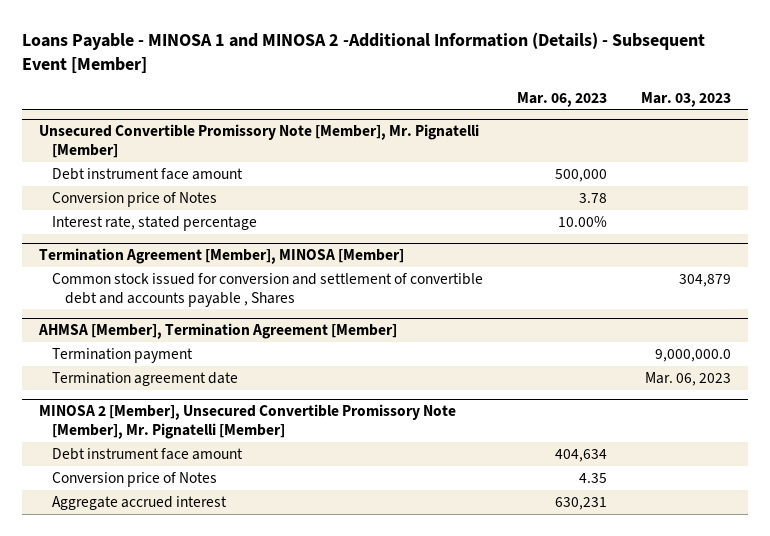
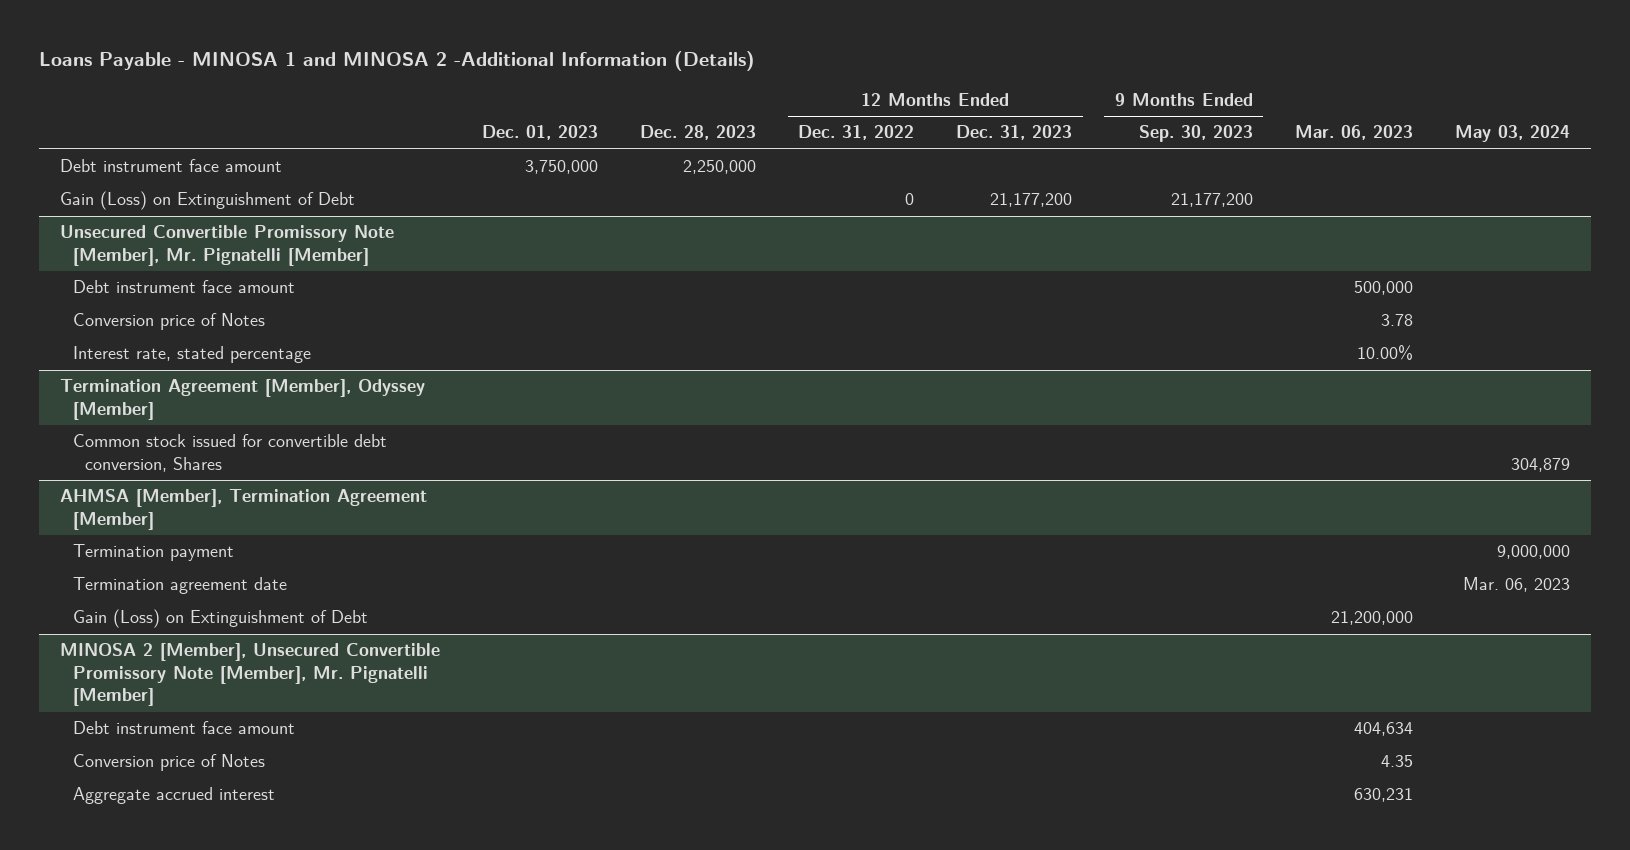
- Loans Payable - MINOSA 1 and MINOSA 2 -Additional Information (Details) - Subsequent Event [Member]
+ Loans Payable - MINOSA 1 and MINOSA 2 -Additional Information (Details)
- | Mar. 06, 2023 | Mar. 03, 2023
+ | Dec. 01, 2023 | Dec. 28, 2023 | 12 Months Ended Dec. 31, 2022 | 12 Months Ended Dec. 31, 2023 | 9 Months Ended Sep. 30, 2023 | Mar. 06, 2023 | May 03, 2024
+ Debt instrument face amount | 3,750,000 | 2,250,000 | | | | |
+ Gain (Loss) on Extinguishment of Debt | | | 0 | 21,177,200 | 21,177,200 | |
- Termination Agreement [Member], MINOSA [Member]
- Common stock issued for conversion and settlement of convertible debt and accounts payable , Shares | | 304,879
+ Termination Agreement [Member], Odyssey [Member]
+ Common stock issued for convertible debt conversion, Shares | | | | | | | 304,879
@ AHMSA [Member], Termination Agreement [Member]
+ Gain (Loss) on Extinguishment of Debt | | | | | | 21,200,000 |

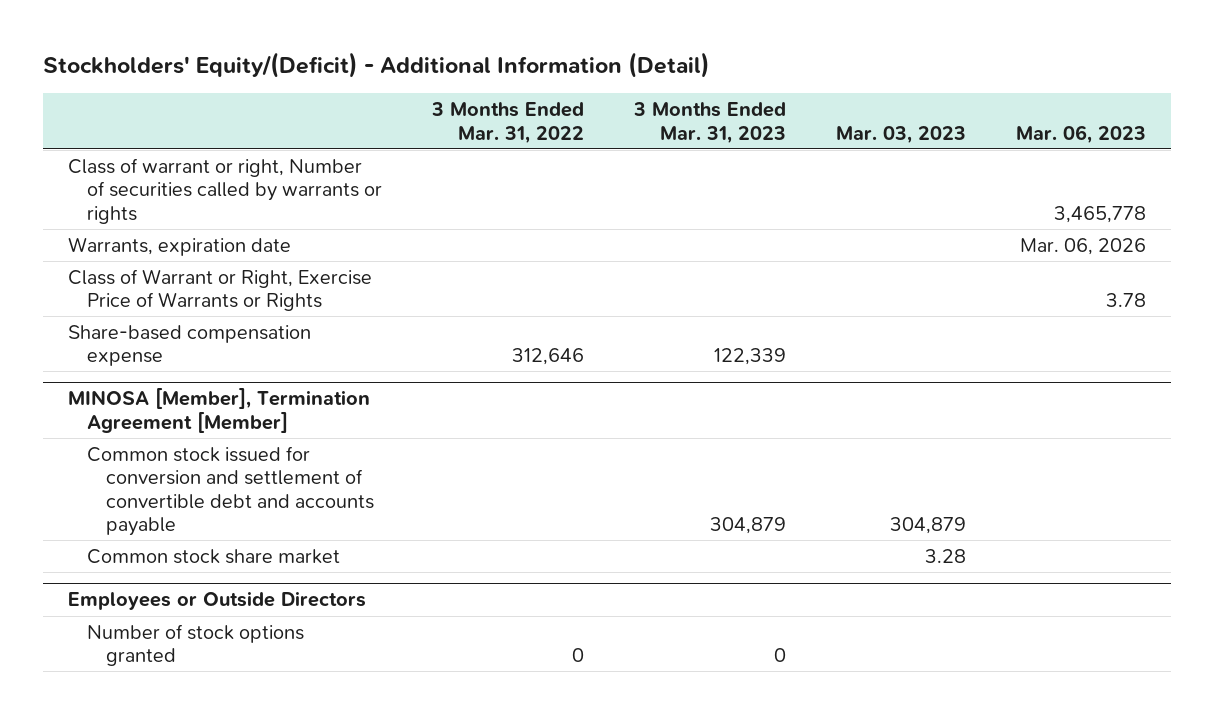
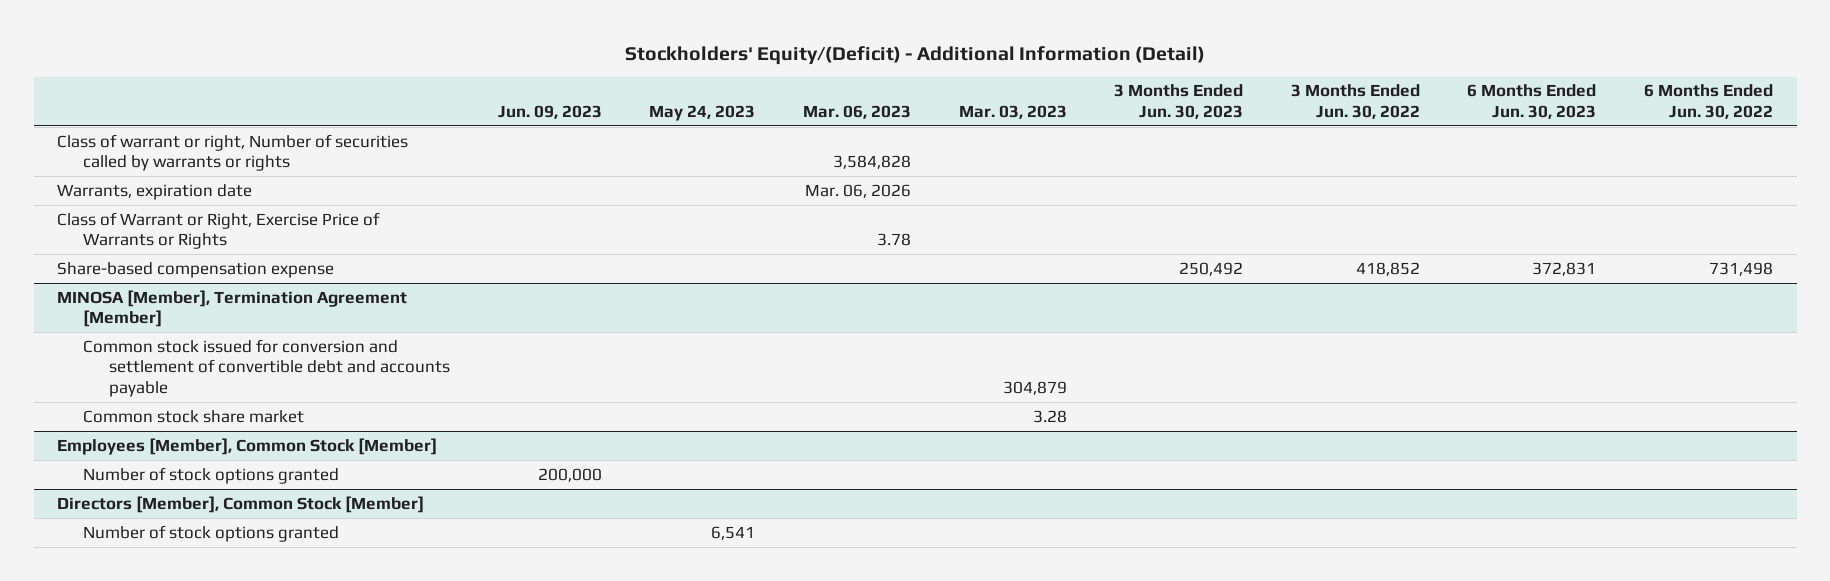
- | 3 Months Ended Mar. 31, 2022 | 3 Months Ended Mar. 31, 2023 | Mar. 03, 2023 | Mar. 06, 2023
+ | Jun. 09, 2023 | May 24, 2023 | Mar. 06, 2023 | Mar. 03, 2023 | 3 Months Ended Jun. 30, 2023 | 3 Months Ended Jun. 30, 2022 | 6 Months Ended Jun. 30, 2023 | 6 Months Ended Jun. 30, 2022
- Class of warrant or right, Number of securities called by warrants or rights | | | | 3,465,778
+ Class of warrant or right, Number of securities called by warrants or rights | | | 3,584,828 | | | | |
- Employees or Outside Directors
- Number of stock options granted | 0 | 0 | |
+ Employees [Member], Common Stock [Member]
+ Number of stock options granted | 200,000 | | | | | | |
+ Directors [Member], Common Stock [Member]
+ Number of stock options granted | | 6,541 | | | | | |

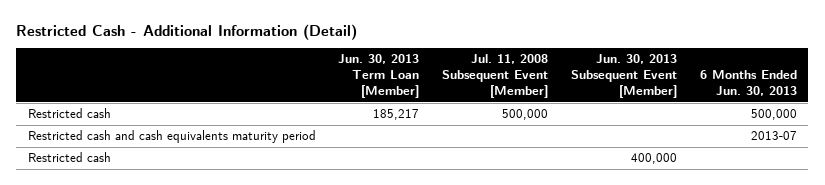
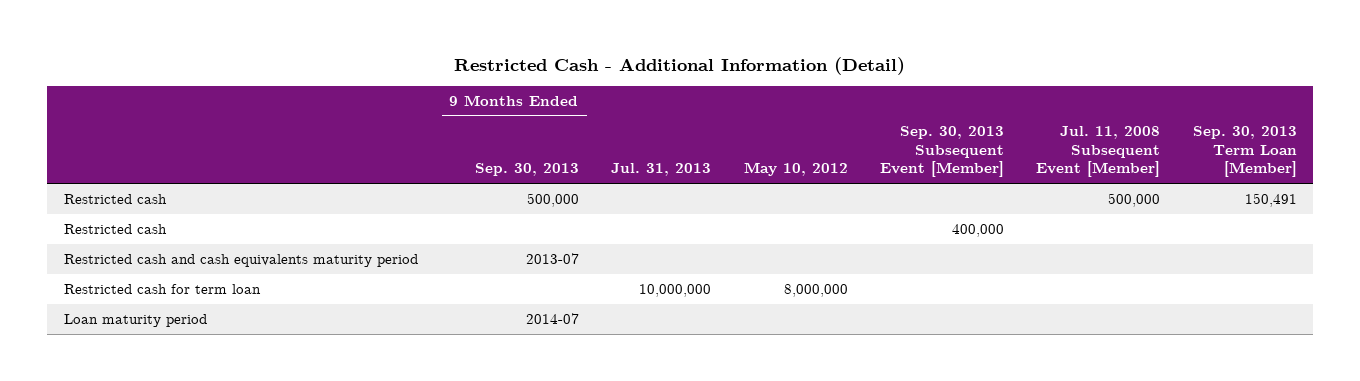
- | Jun. 30, 2013 Term Loan [Member] | Jul. 11, 2008 Subsequent Event [Member] | Jun. 30, 2013 Subsequent Event [Member] | 6 Months Ended Jun. 30, 2013
+ | 9 Months Ended Sep. 30, 2013 | Jul. 31, 2013 | May 10, 2012 | Sep. 30, 2013 Subsequent Event [Member] | Jul. 11, 2008 Subsequent Event [Member] | Sep. 30, 2013 Term Loan [Member]
moved down: Restricted cash and cash equivalents maturity period | 2013-07 | | | | |
+ Restricted cash for term loan | | 10,000,000 | 8,000,000 | | |
+ Loan maturity period | 2014-07 | | | | |

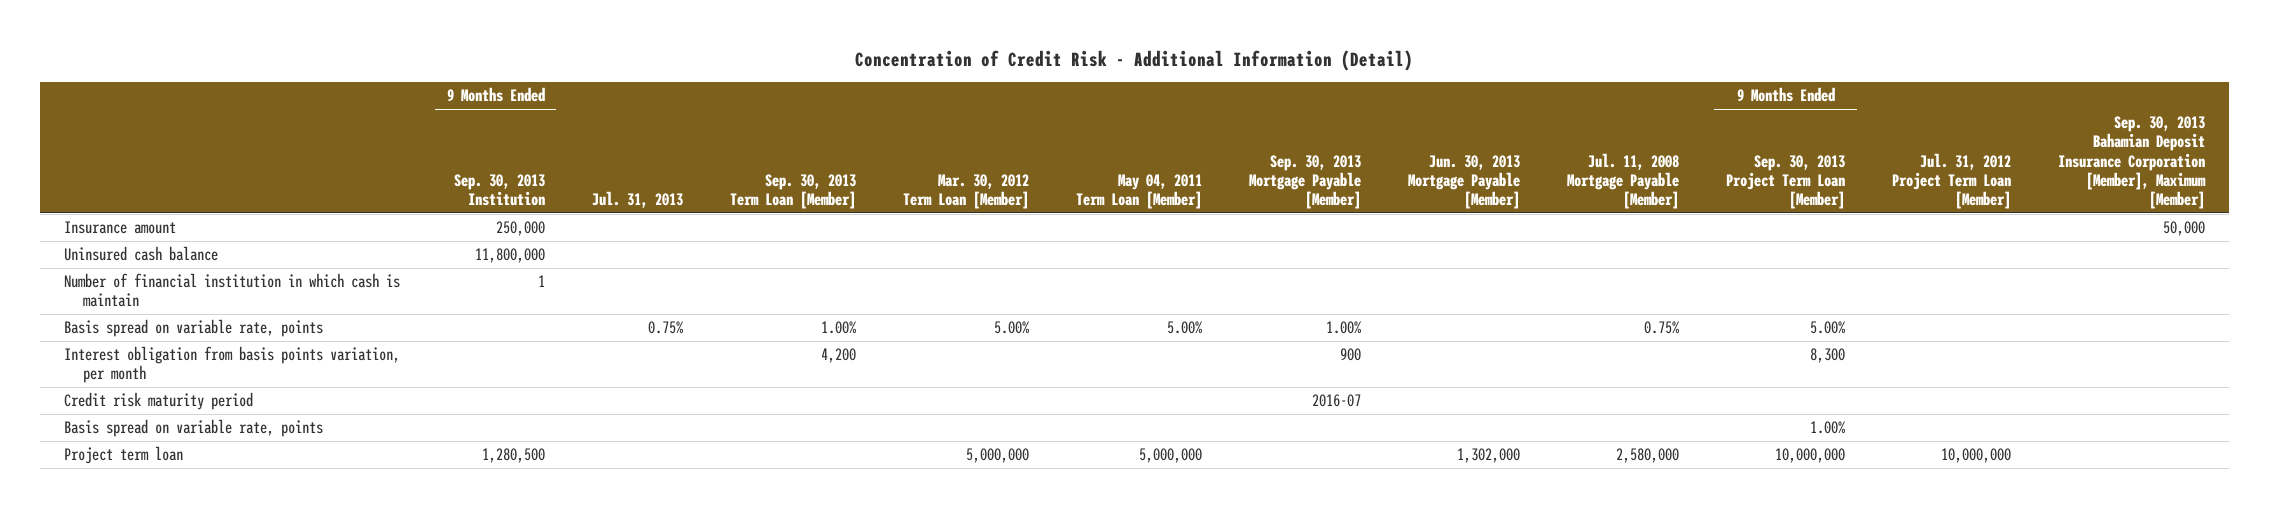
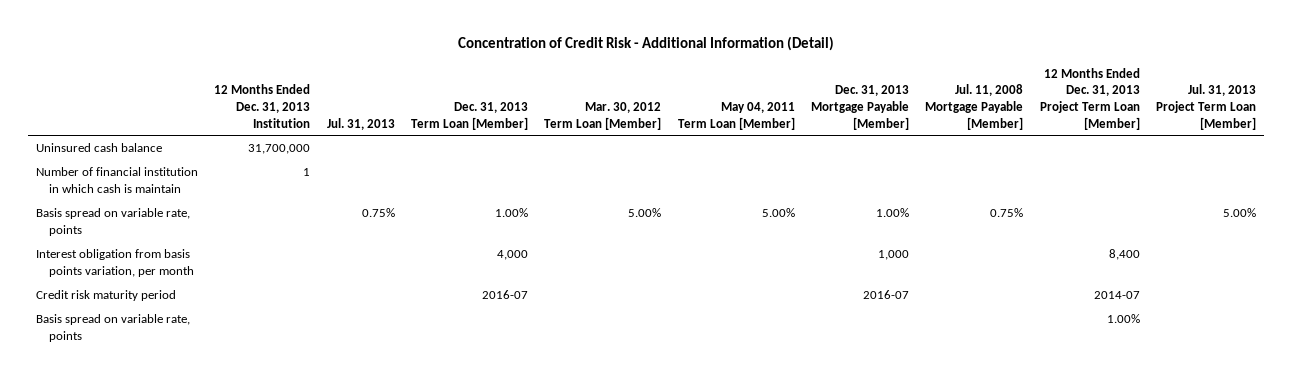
- | 9 Months Ended Sep. 30, 2013 Institution | Jul. 31, 2013 | Sep. 30, 2013 Term Loan [Member] | Mar. 30, 2012 Term Loan [Member] | May 04, 2011 Term Loan [Member] | Sep. 30, 2013 Mortgage Payable [Member] | Jun. 30, 2013 Mortgage Payable [Member] | Jul. 11, 2008 Mortgage Payable [Member] | 9 Months Ended Sep. 30, 2013 Project Term Loan [Member] | Jul. 31, 2012 Project Term Loan [Member] | Sep. 30, 2013 Bahamian Deposit Insurance Corporation [Member], Maximum [Member]
+ | 12 Months Ended Dec. 31, 2013 Institution | Jul. 31, 2013 | Dec. 31, 2013 Term Loan [Member] | Mar. 30, 2012 Term Loan [Member] | May 04, 2011 Term Loan [Member] | Dec. 31, 2013 Mortgage Payable [Member] | Jul. 11, 2008 Mortgage Payable [Member] | 12 Months Ended Dec. 31, 2013 Project Term Loan [Member] | Jul. 31, 2013 Project Term Loan [Member]
- Insurance amount | 250,000 | | | | | | | | | | 50,000
- Project term loan | 1,280,500 | | | 5,000,000 | 5,000,000 | | 1,302,000 | 2,580,000 | 10,000,000 | 10,000,000 |

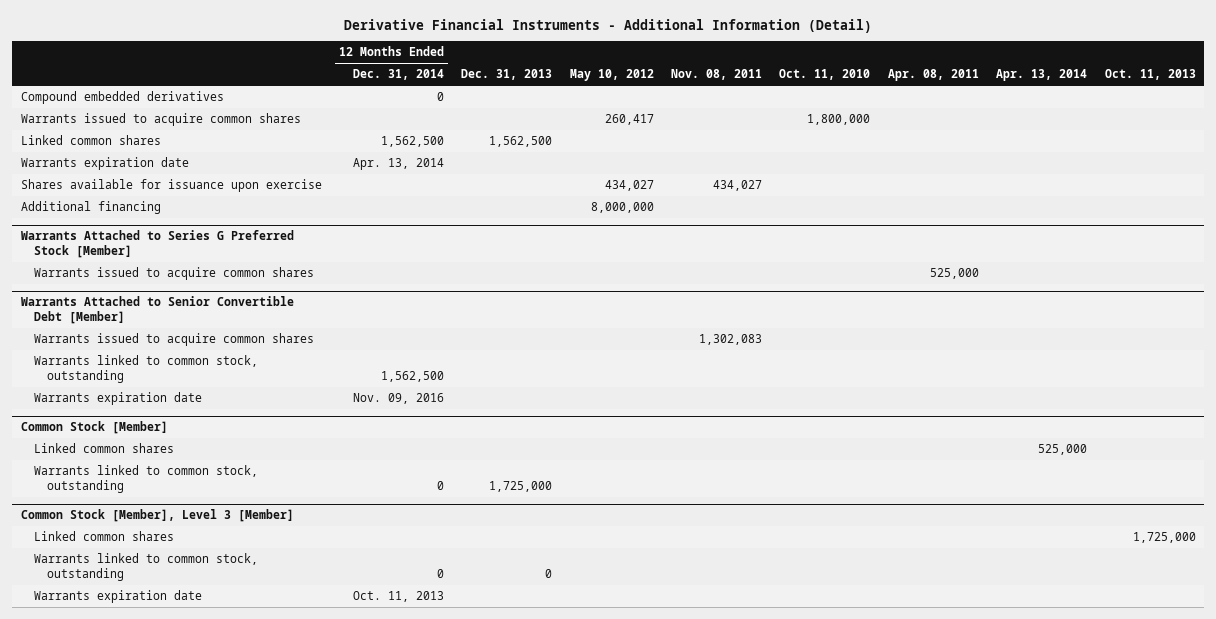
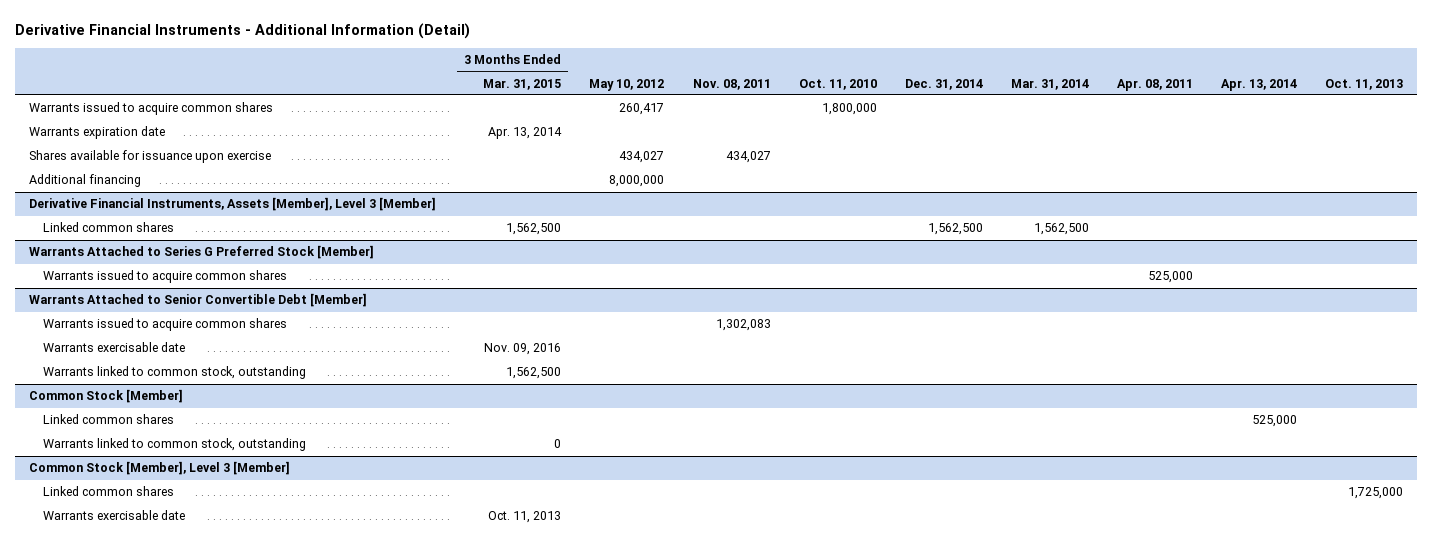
- | 12 Months Ended Dec. 31, 2014 | Dec. 31, 2013 | May 10, 2012 | Nov. 08, 2011 | Oct. 11, 2010 | Apr. 08, 2011 | Apr. 13, 2014 | Oct. 11, 2013
+ | 3 Months Ended Mar. 31, 2015 | May 10, 2012 | Nov. 08, 2011 | Oct. 11, 2010 | Dec. 31, 2014 | Mar. 31, 2014 | Apr. 08, 2011 | Apr. 13, 2014 | Oct. 11, 2013
- Compound embedded derivatives | 0 | | | | | | |
- Linked common shares | 1,562,500 | 1,562,500 | | | | | |
+ Derivative Financial Instruments, Assets [Member], Level 3 [Member]
+ Linked common shares | 1,562,500 | | | | 1,562,500 | 1,562,500 | | |
@ Warrants Attached to Senior Convertible Debt [Member]
+ Warrants exercisable date | Nov. 09, 2016 | | | | | | | |
- Warrants expiration date | Nov. 09, 2016 | | | | | | |
@ Common Stock [Member], Level 3 [Member]
- Warrants linked to common stock, outstanding | 0 | 0 | | | | | |
- Warrants expiration date | Oct. 11, 2013 | | | | | | |
+ Warrants exercisable date | Oct. 11, 2013 | | | | | | | |

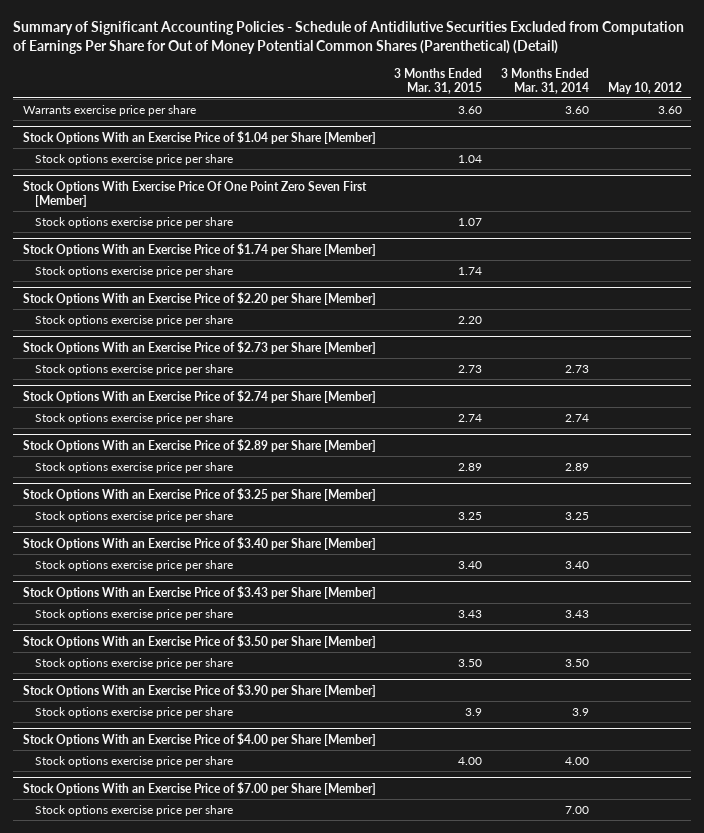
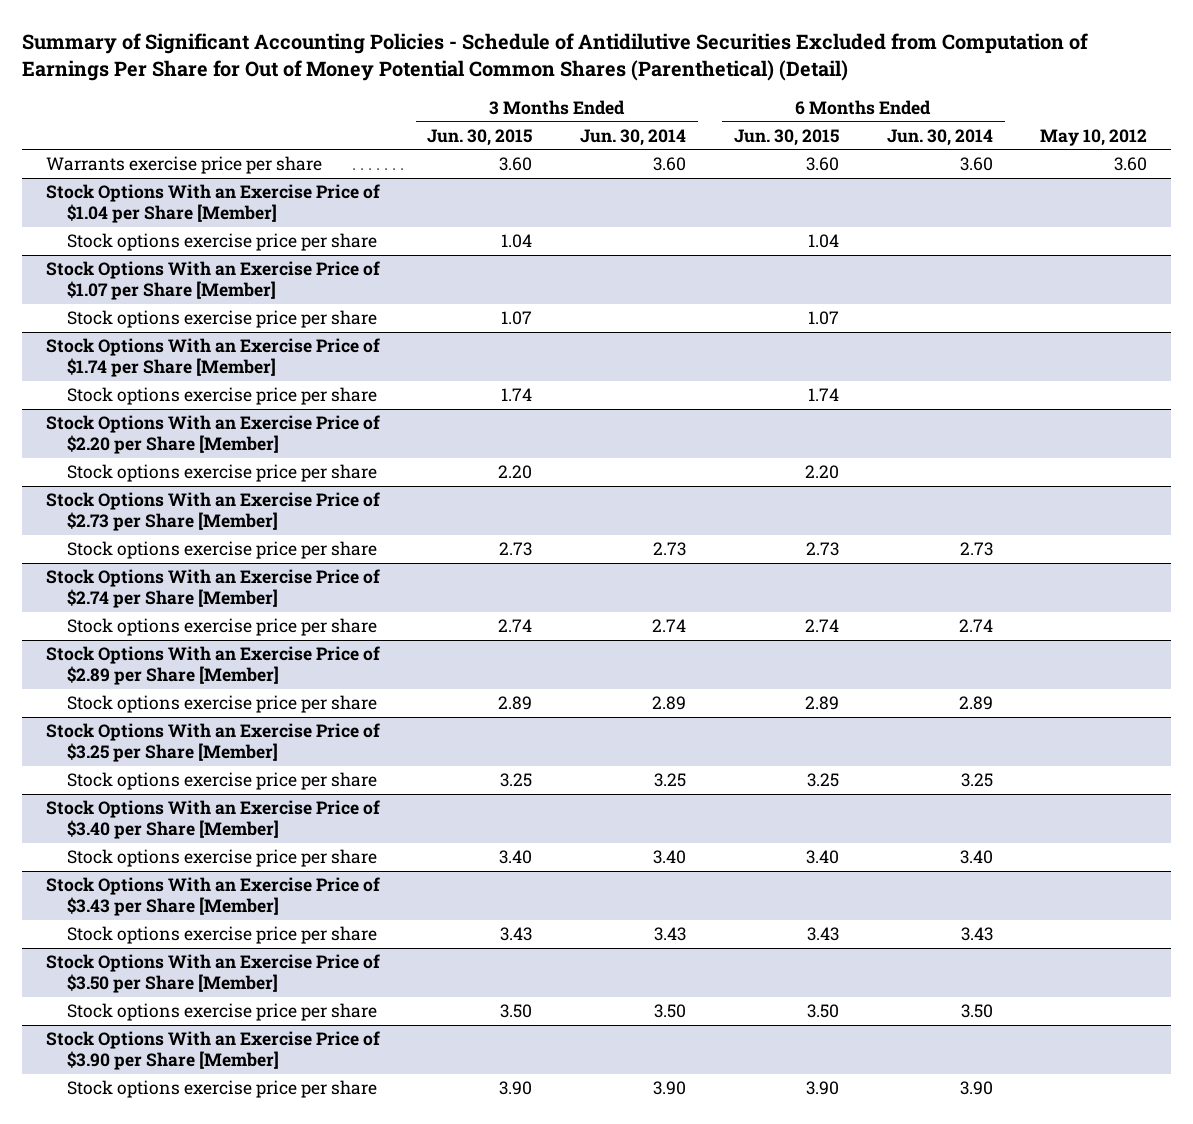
- | 3 Months Ended Mar. 31, 2015 | 3 Months Ended Mar. 31, 2014 | May 10, 2012
+ | 3 Months Ended Jun. 30, 2015 | 3 Months Ended Jun. 30, 2014 | 6 Months Ended Jun. 30, 2015 | 6 Months Ended Jun. 30, 2014 | May 10, 2012
- Stock Options With Exercise Price Of One Point Zero Seven First [Member]
+ Stock Options With an Exercise Price of $1.07 per Share [Member]
- Stock Options With an Exercise Price of $4.00 per Share [Member]
- Stock options exercise price per share | 4.00 | 4.00 |
- Stock Options With an Exercise Price of $7.00 per Share [Member]
- Stock options exercise price per share | | 7.00 |

